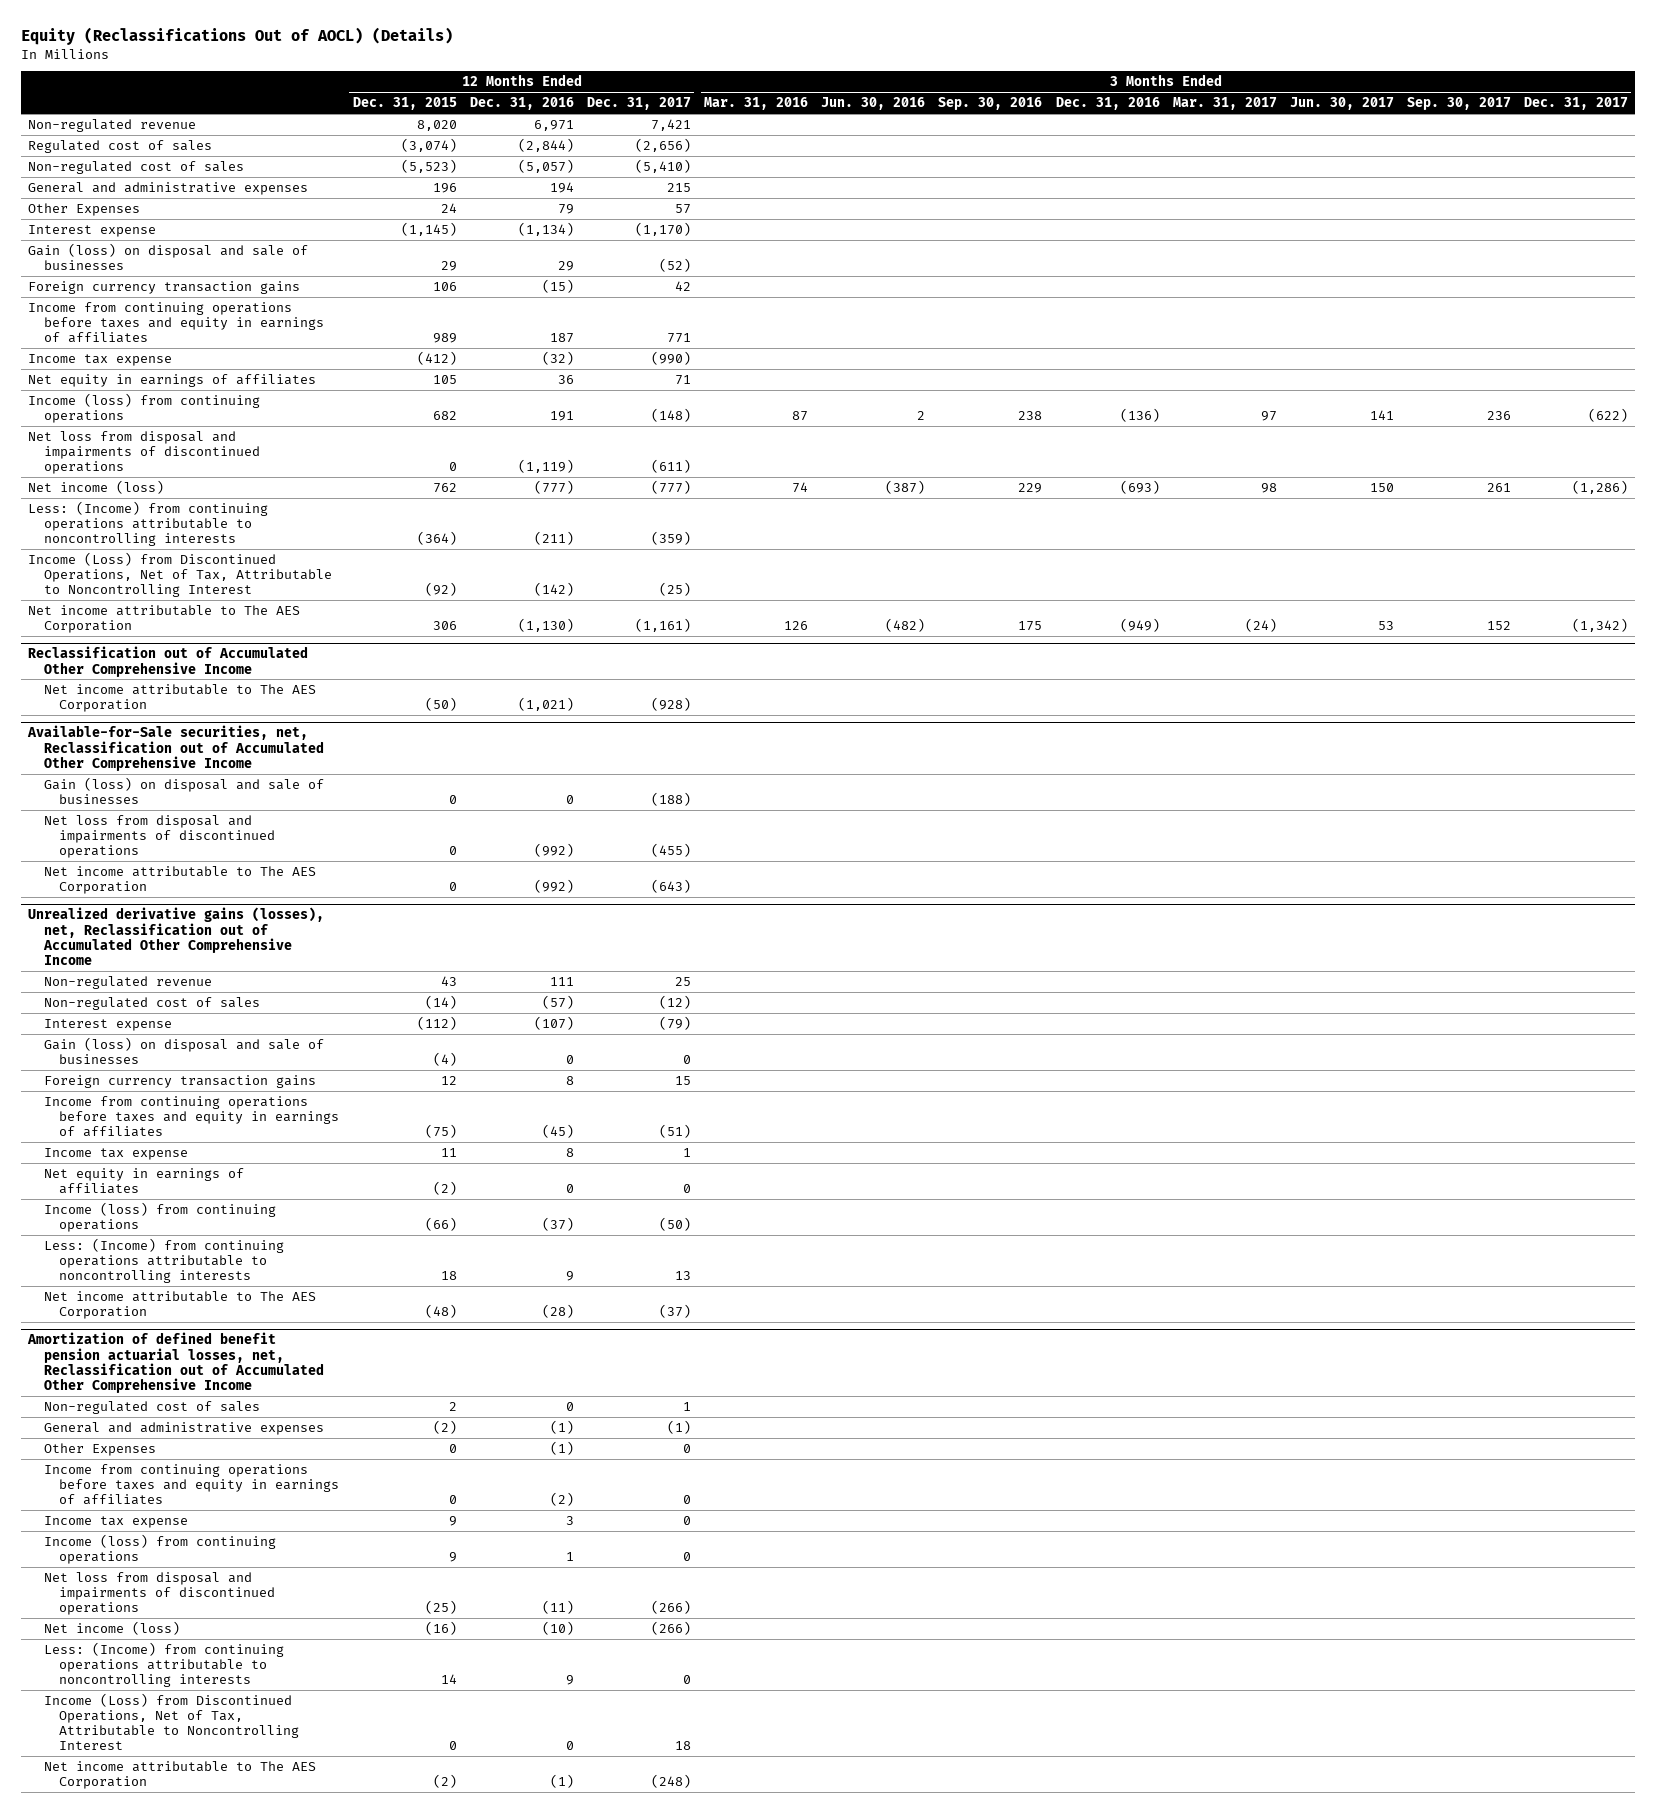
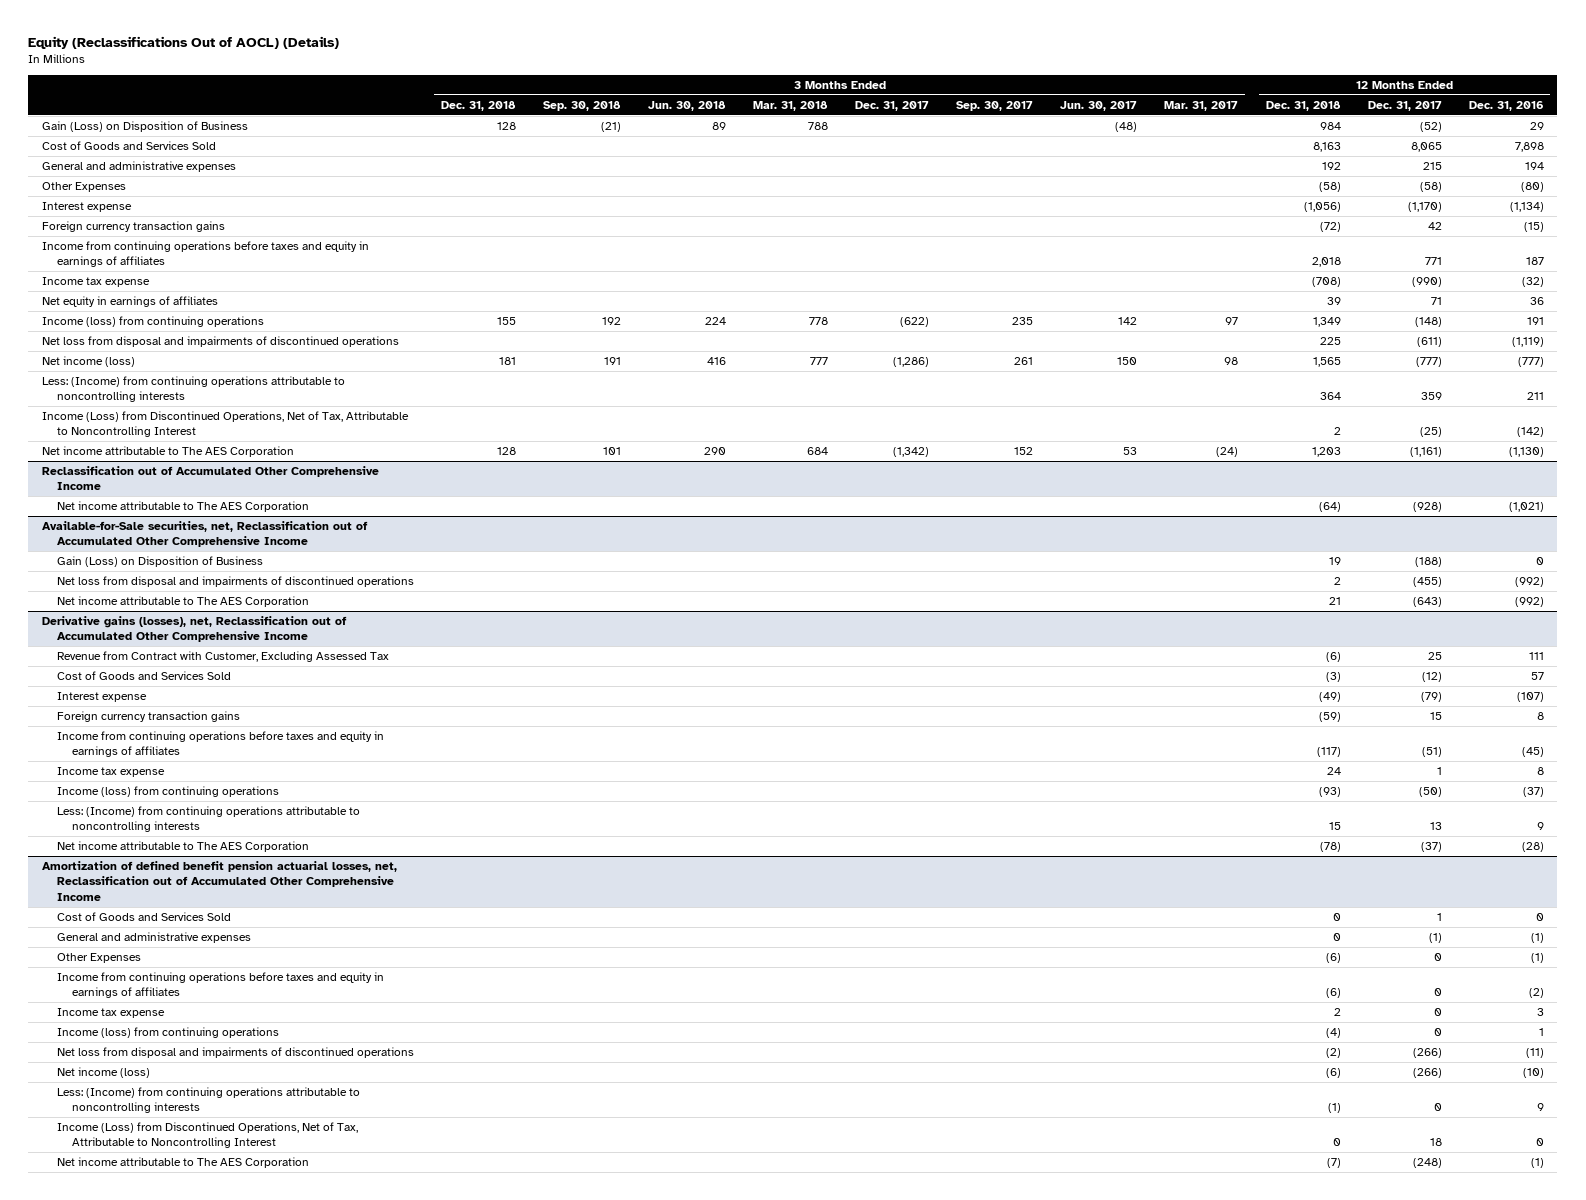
- | 12 Months Ended Dec. 31, 2015 | 12 Months Ended Dec. 31, 2016 | 12 Months Ended Dec. 31, 2017 | 3 Months Ended Mar. 31, 2016 | 3 Months Ended Jun. 30, 2016 | 3 Months Ended Sep. 30, 2016 | 3 Months Ended Dec. 31, 2016 | 3 Months Ended Mar. 31, 2017 | 3 Months Ended Jun. 30, 2017 | 3 Months Ended Sep. 30, 2017 | 3 Months Ended Dec. 31, 2017
+ | 3 Months Ended Dec. 31, 2018 | 3 Months Ended Sep. 30, 2018 | 3 Months Ended Jun. 30, 2018 | 3 Months Ended Mar. 31, 2018 | 3 Months Ended Dec. 31, 2017 | 3 Months Ended Sep. 30, 2017 | 3 Months Ended Jun. 30, 2017 | 3 Months Ended Mar. 31, 2017 | 12 Months Ended Dec. 31, 2018 | 12 Months Ended Dec. 31, 2017 | 12 Months Ended Dec. 31, 2016
- Non-regulated revenue | 8,020 | 6,971 | 7,421 | | | | | | | |
- Regulated cost of sales | (3,074) | (2,844) | (2,656) | | | | | | | |
- Non-regulated cost of sales | (5,523) | (5,057) | (5,410) | | | | | | | |
+ Gain (Loss) on Disposition of Business | 128 | (21) | 89 | 788 | | | (48) | | 984 | (52) | 29
+ Cost of Goods and Services Sold | | | | | | | | | 8,163 | 8,065 | 7,898
- Other Expenses | 24 | 79 | 57 | | | | | | | |
+ Other Expenses | | | | | | | | | (58) | (58) | (80)
- Gain (loss) on disposal and sale of businesses | 29 | 29 | (52) | | | | | | | |
- Income (loss) from continuing operations | 682 | 191 | (148) | 87 | 2 | 238 | (136) | 97 | 141 | 236 | (622)
+ Income (loss) from continuing operations | 155 | 192 | 224 | 778 | (622) | 235 | 142 | 97 | 1,349 | (148) | 191
- Less: (Income) from continuing operations attributable to noncontrolling interests | (364) | (211) | (359) | | | | | | | |
+ Less: (Income) from continuing operations attributable to noncontrolling interests | | | | | | | | | 364 | 359 | 211
@ Available-for-Sale securities, net, Reclassification out of Accumulated Other Comprehensive Income
- Gain (loss) on disposal and sale of businesses | 0 | 0 | (188) | | | | | | | |
+ Gain (Loss) on Disposition of Business | | | | | | | | | 19 | (188) | 0
- Unrealized derivative gains (losses), net, Reclassification out of Accumulated Other Comprehensive Income
- Non-regulated revenue | 43 | 111 | 25 | | | | | | | |
- Non-regulated cost of sales | (14) | (57) | (12) | | | | | | | |
+ Derivative gains (losses), net, Reclassification out of Accumulated Other Comprehensive Income
+ Revenue from Contract with Customer, Excluding Assessed Tax | | | | | | | | | (6) | 25 | 111
+ Cost of Goods and Services Sold | | | | | | | | | (3) | (12) | 57
- Gain (loss) on disposal and sale of businesses | (4) | 0 | 0 | | | | | | | |
- Net equity in earnings of affiliates | (2) | 0 | 0 | | | | | | | |
@ Amortization of defined benefit pension actuarial losses, net, Reclassification out of Accumulated Other Comprehensive Income
- Non-regulated cost of sales | 2 | 0 | 1 | | | | | | | |
+ Cost of Goods and Services Sold | | | | | | | | | 0 | 1 | 0

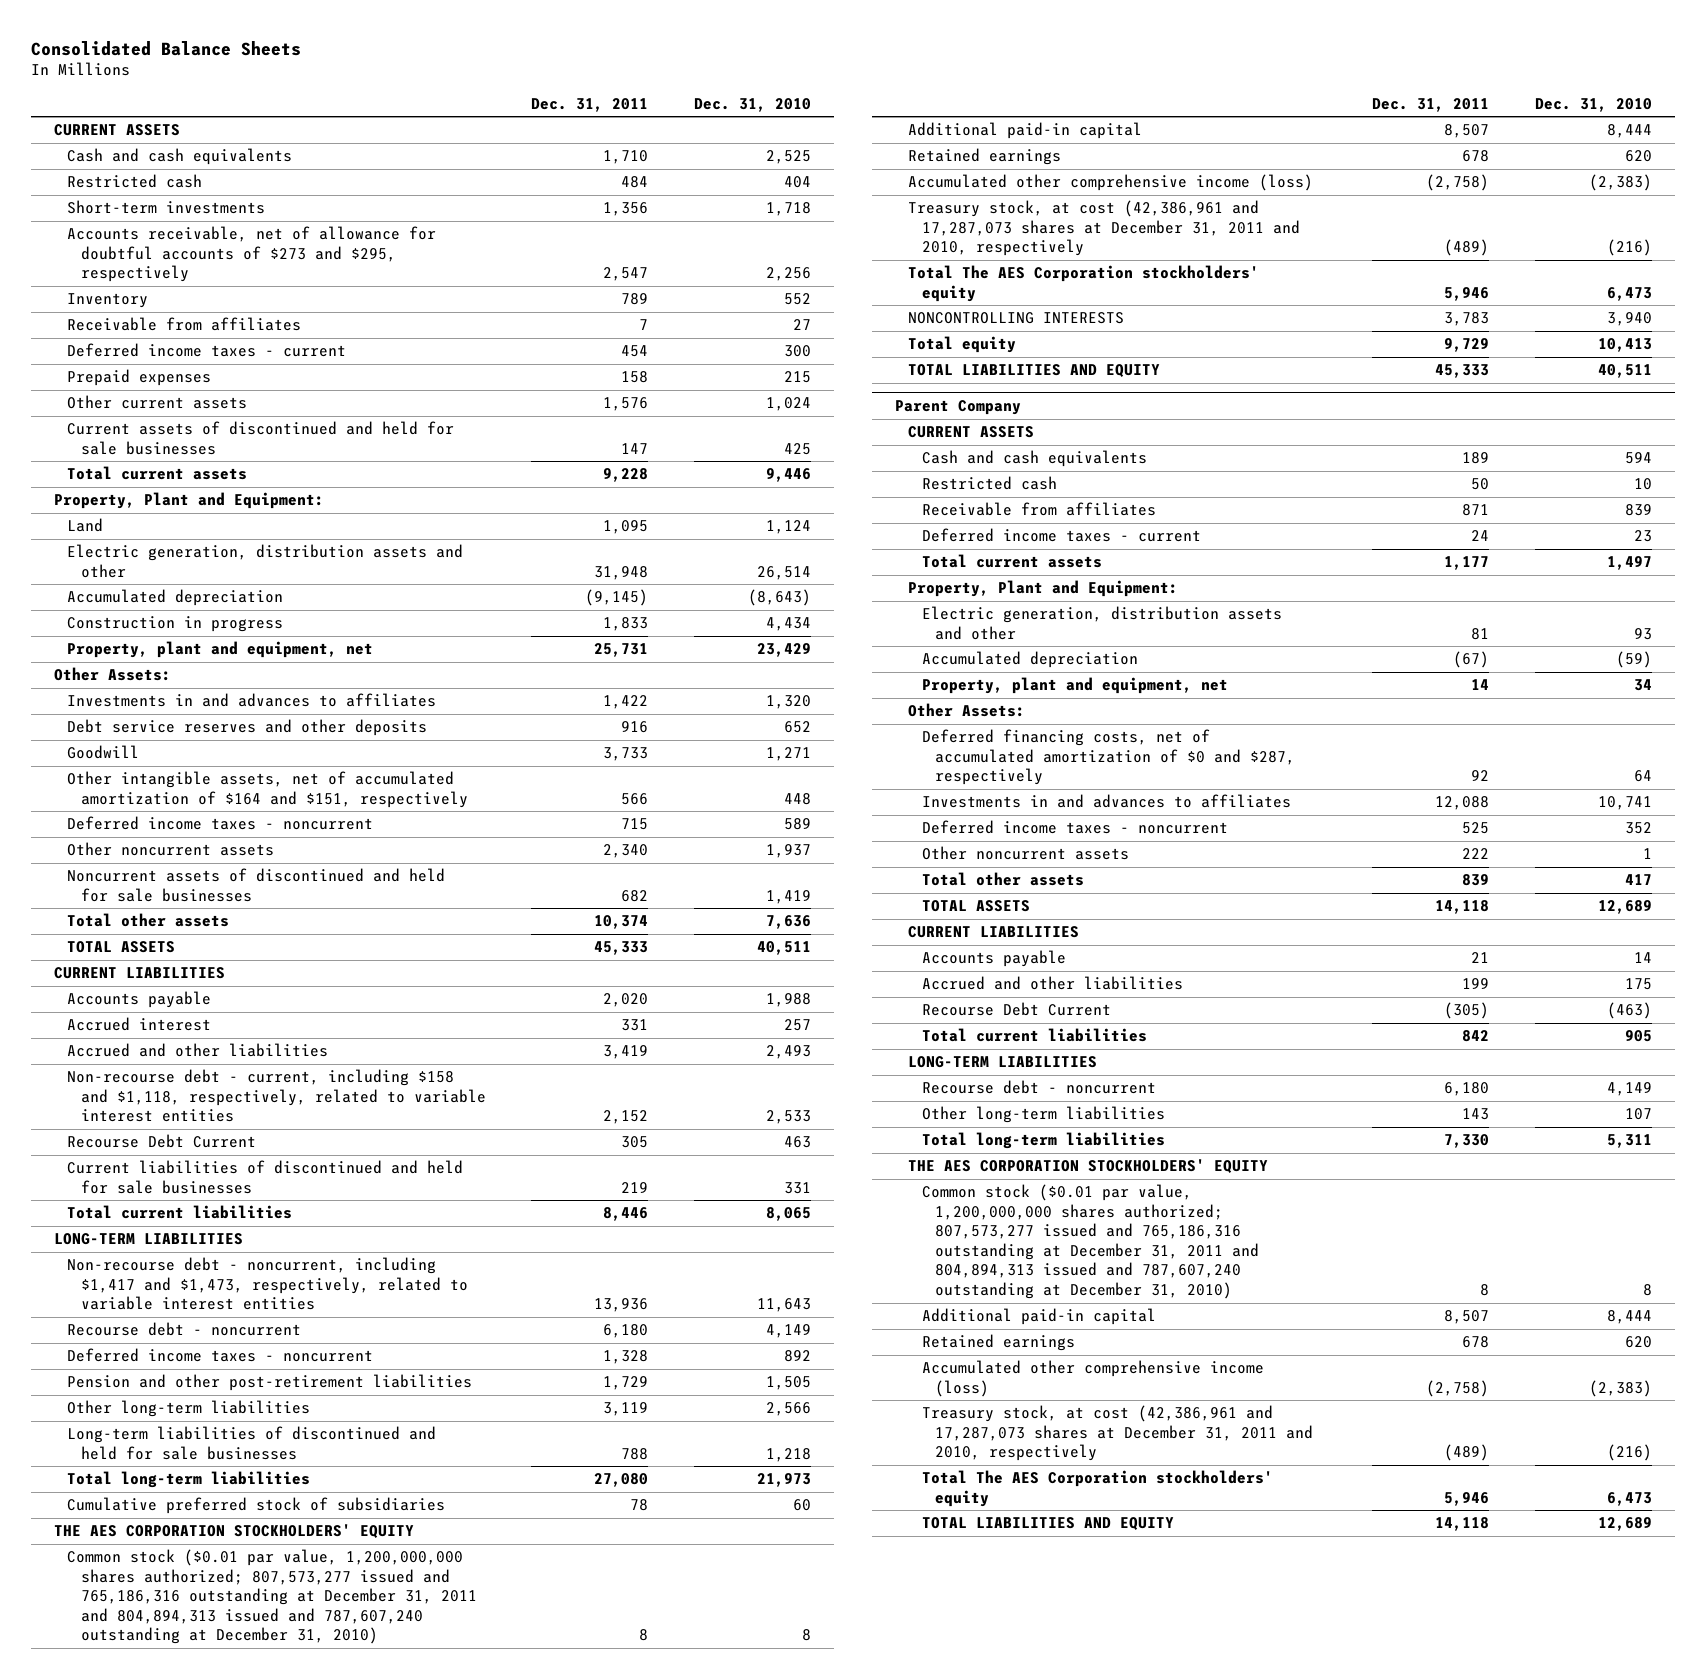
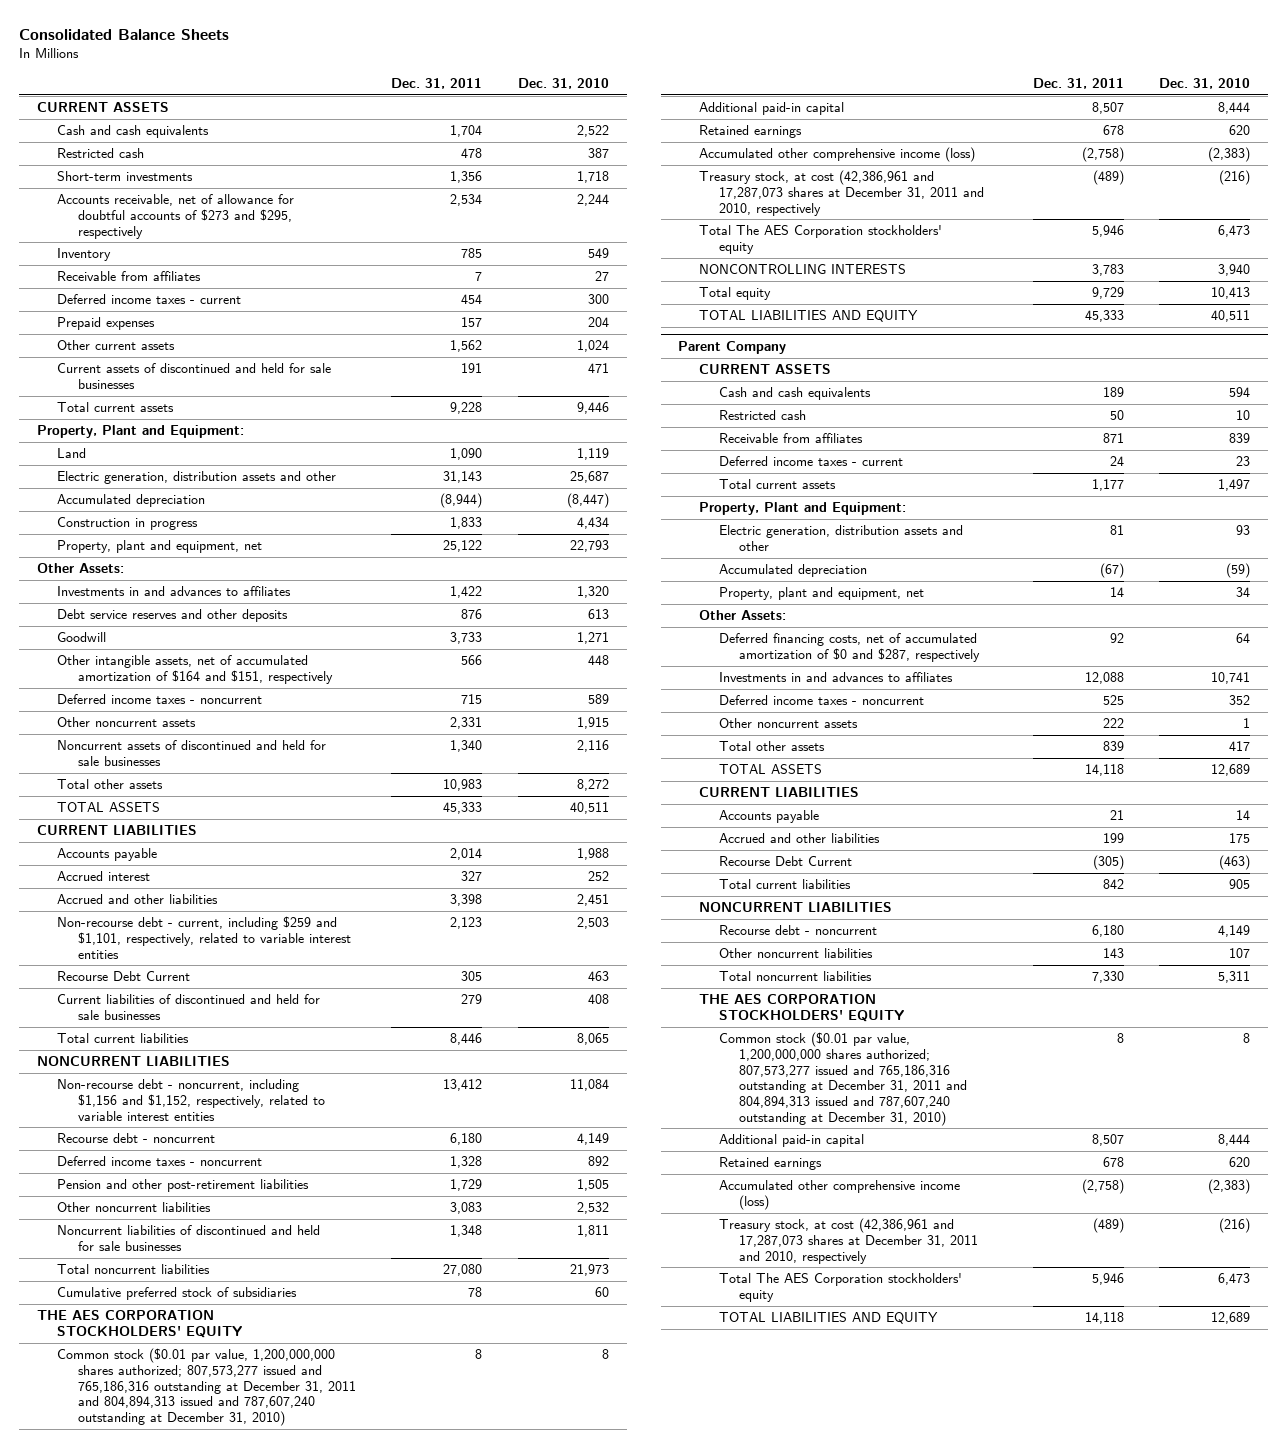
- Cash and cash equivalents | 1,710 | 2,525
- Restricted cash | 484 | 404
+ Cash and cash equivalents | 1,704 | 2,522
+ Restricted cash | 478 | 387
- Accounts receivable, net of allowance for doubtful accounts of $273 and $295, respectively | 2,547 | 2,256
- Inventory | 789 | 552
+ Accounts receivable, net of allowance for doubtful accounts of $273 and $295, respectively | 2,534 | 2,244
+ Inventory | 785 | 549
- Prepaid expenses | 158 | 215
- Other current assets | 1,576 | 1,024
- Current assets of discontinued and held for sale businesses | 147 | 425
+ Prepaid expenses | 157 | 204
+ Other current assets | 1,562 | 1,024
+ Current assets of discontinued and held for sale businesses | 191 | 471
- Land | 1,095 | 1,124
- Electric generation, distribution assets and other | 31,948 | 26,514
- Accumulated depreciation | (9,145) | (8,643)
+ Land | 1,090 | 1,119
+ Electric generation, distribution assets and other | 31,143 | 25,687
+ Accumulated depreciation | (8,944) | (8,447)
- Property, plant and equipment, net | 25,731 | 23,429
+ Property, plant and equipment, net | 25,122 | 22,793
- Debt service reserves and other deposits | 916 | 652
+ Debt service reserves and other deposits | 876 | 613
- Other noncurrent assets | 2,340 | 1,937
- Noncurrent assets of discontinued and held for sale businesses | 682 | 1,419
- Total other assets | 10,374 | 7,636
+ Other noncurrent assets | 2,331 | 1,915
+ Noncurrent assets of discontinued and held for sale businesses | 1,340 | 2,116
+ Total other assets | 10,983 | 8,272
- Accounts payable | 2,020 | 1,988
- Accrued interest | 331 | 257
- Accrued and other liabilities | 3,419 | 2,493
- Non-recourse debt - current, including $158 and $1,118, respectively, related to variable interest entities | 2,152 | 2,533
+ Accounts payable | 2,014 | 1,988
+ Accrued interest | 327 | 252
+ Accrued and other liabilities | 3,398 | 2,451
+ Non-recourse debt - current, including $259 and $1,101, respectively, related to variable interest entities | 2,123 | 2,503
- Current liabilities of discontinued and held for sale businesses | 219 | 331
+ Current liabilities of discontinued and held for sale businesses | 279 | 408
- LONG-TERM LIABILITIES
- Non-recourse debt - noncurrent, including $1,417 and $1,473, respectively, related to variable interest entities | 13,936 | 11,643
+ NONCURRENT LIABILITIES
+ Non-recourse debt - noncurrent, including $1,156 and $1,152, respectively, related to variable interest entities | 13,412 | 11,084
- Other long-term liabilities | 3,119 | 2,566
- Long-term liabilities of discontinued and held for sale businesses | 788 | 1,218
- Total long-term liabilities | 27,080 | 21,973
+ Other noncurrent liabilities | 3,083 | 2,532
+ Noncurrent liabilities of discontinued and held for sale businesses | 1,348 | 1,811
+ Total noncurrent liabilities | 27,080 | 21,973
@ Parent Company
- LONG-TERM LIABILITIES
+ NONCURRENT LIABILITIES
- Other long-term liabilities | 143 | 107
- Total long-term liabilities | 7,330 | 5,311
+ Other noncurrent liabilities | 143 | 107
+ Total noncurrent liabilities | 7,330 | 5,311

